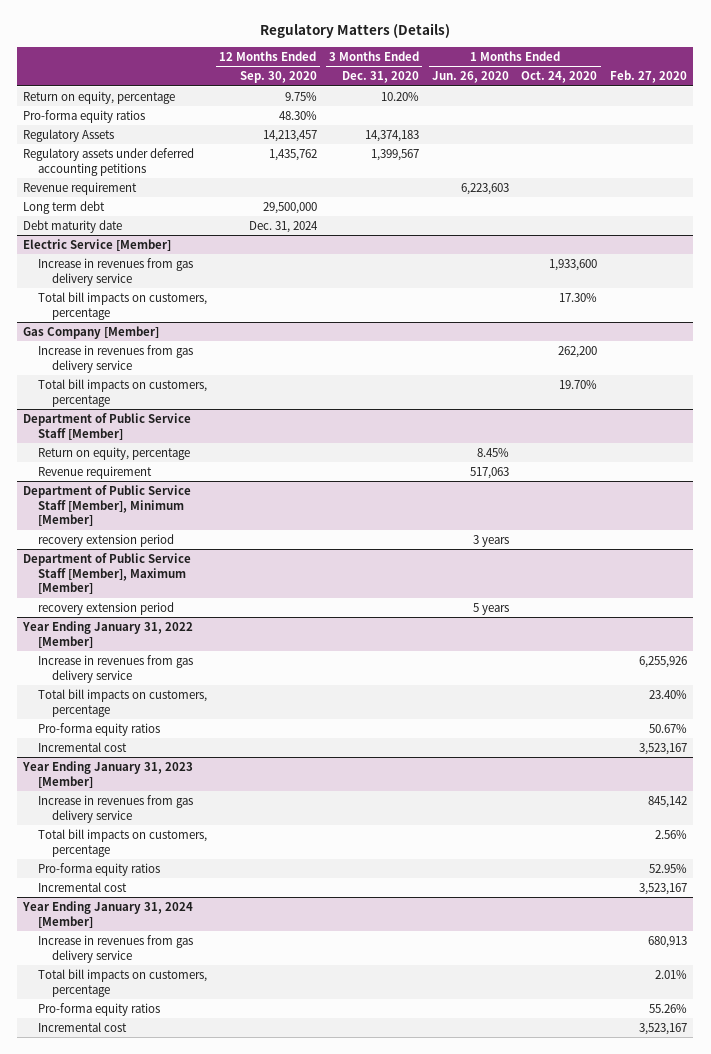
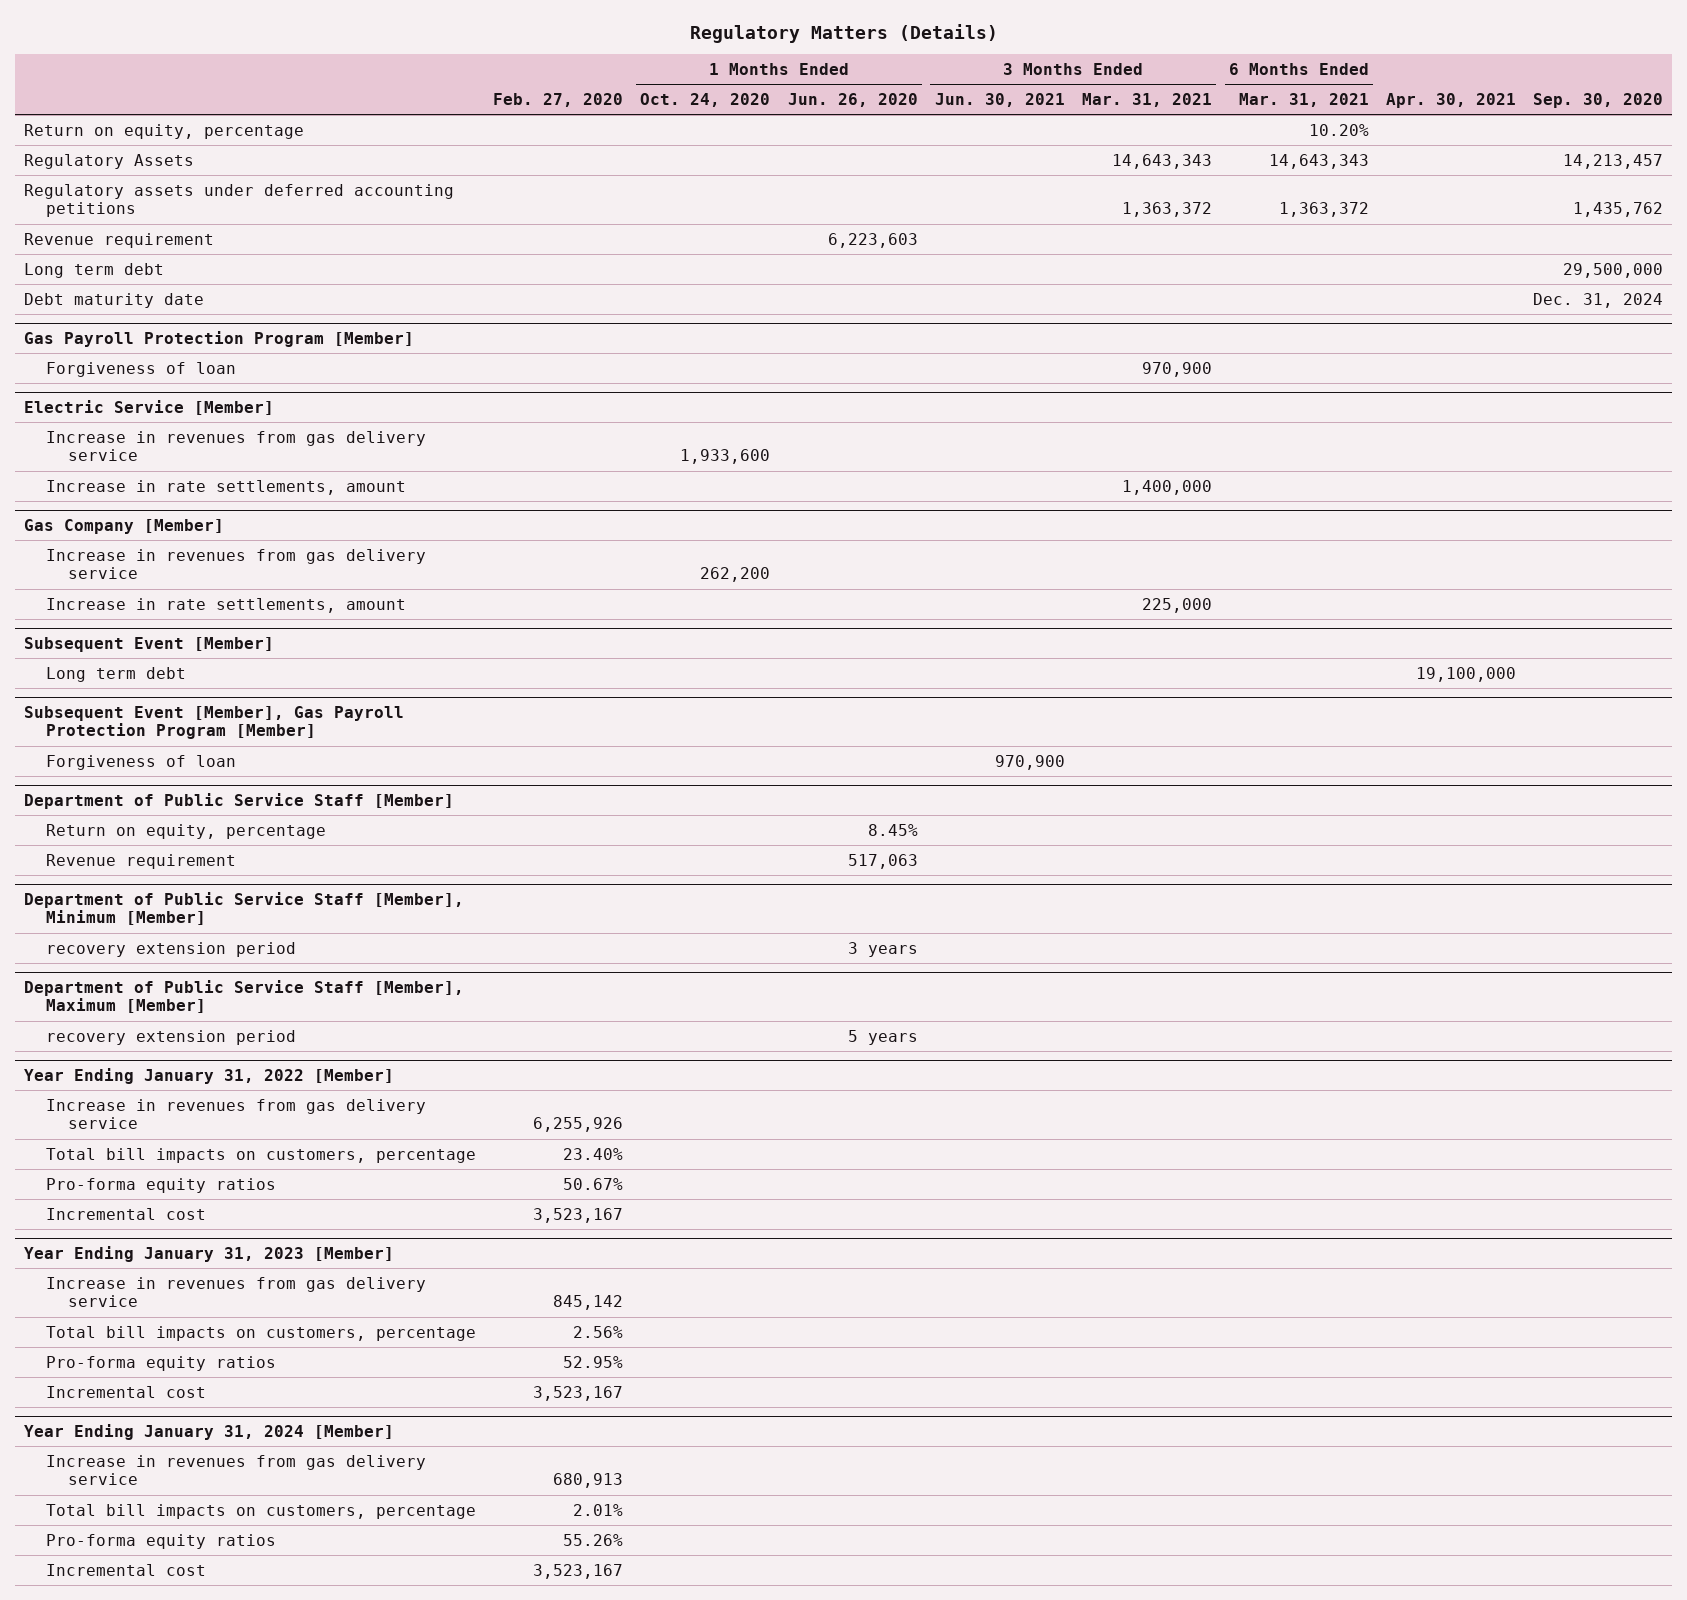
- | 12 Months Ended Sep. 30, 2020 | 3 Months Ended Dec. 31, 2020 | 1 Months Ended Jun. 26, 2020 | 1 Months Ended Oct. 24, 2020 | Feb. 27, 2020
+ | Feb. 27, 2020 | 1 Months Ended Oct. 24, 2020 | 1 Months Ended Jun. 26, 2020 | 3 Months Ended Jun. 30, 2021 | 3 Months Ended Mar. 31, 2021 | 6 Months Ended Mar. 31, 2021 | Apr. 30, 2021 | Sep. 30, 2020
- Pro-forma equity ratios | 48.30% | | | |
+ Gas Payroll Protection Program [Member]
+ Forgiveness of loan | | | | | 970,900 | | |
@ Electric Service [Member]
- Total bill impacts on customers, percentage | | | | 17.30% |
+ Increase in rate settlements, amount | | | | | 1,400,000 | | |
@ Gas Company [Member]
- Total bill impacts on customers, percentage | | | | 19.70% |
+ Increase in rate settlements, amount | | | | | 225,000 | | |
+ Subsequent Event [Member]
+ Long term debt | | | | | | | 19,100,000 |
+ Subsequent Event [Member], Gas Payroll Protection Program [Member]
+ Forgiveness of loan | | | | 970,900 | | | |

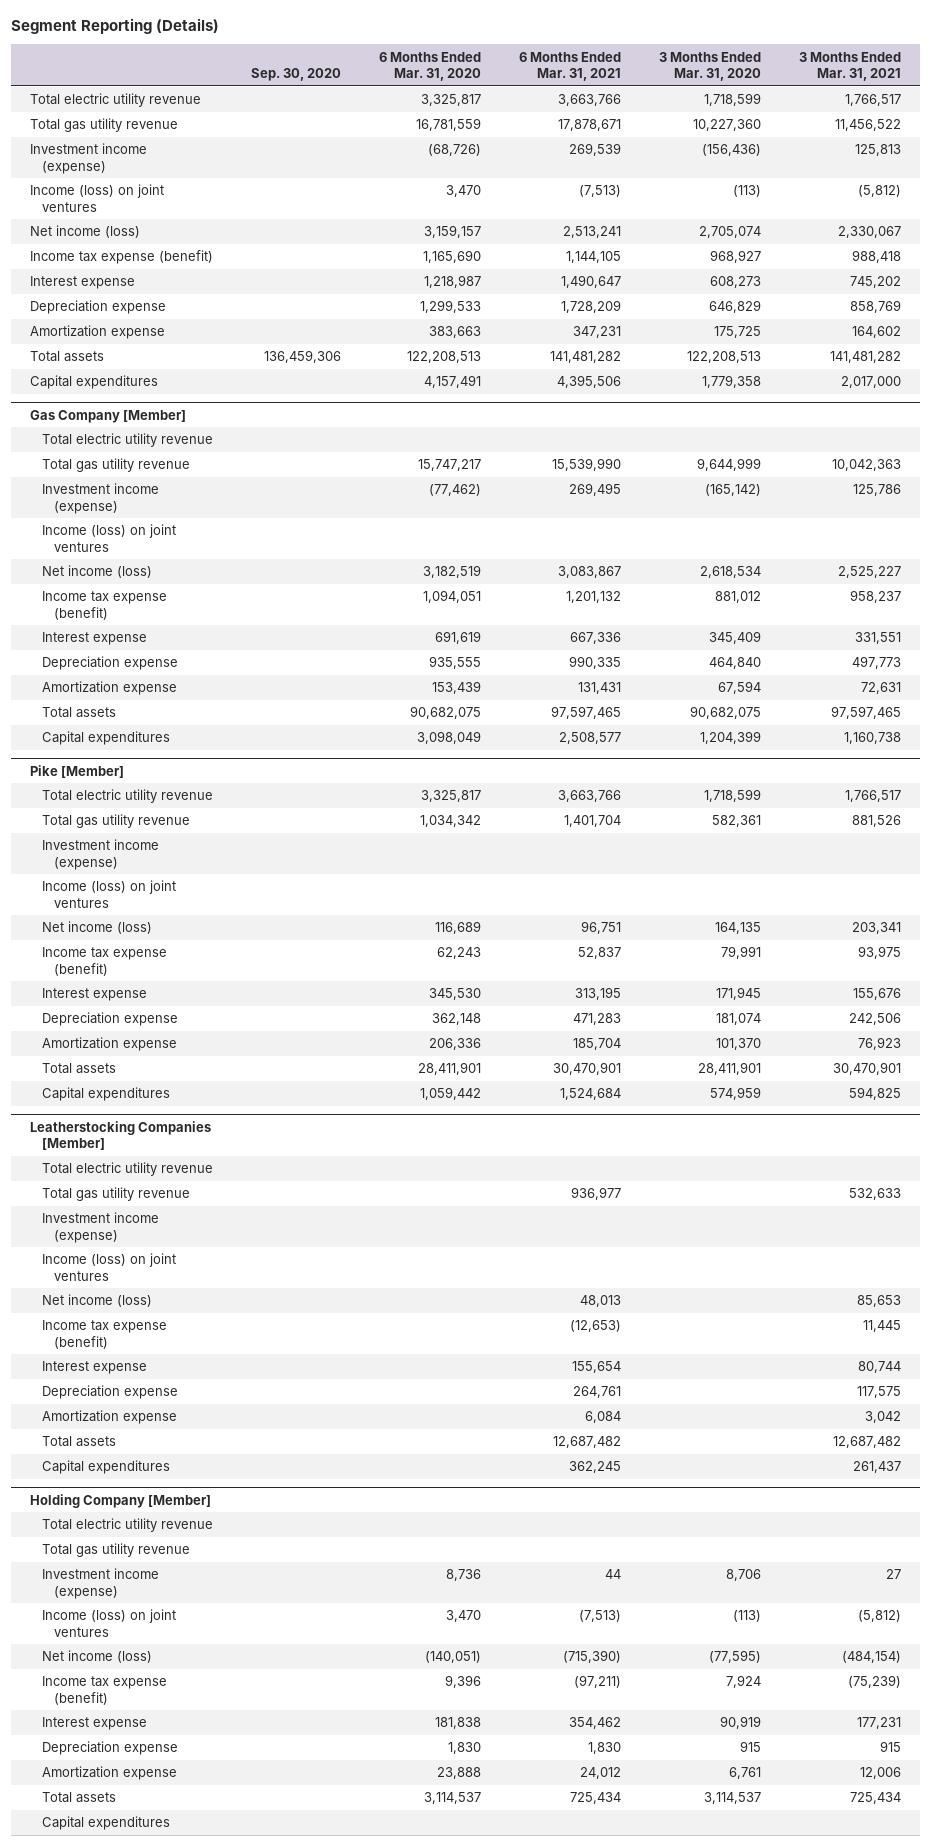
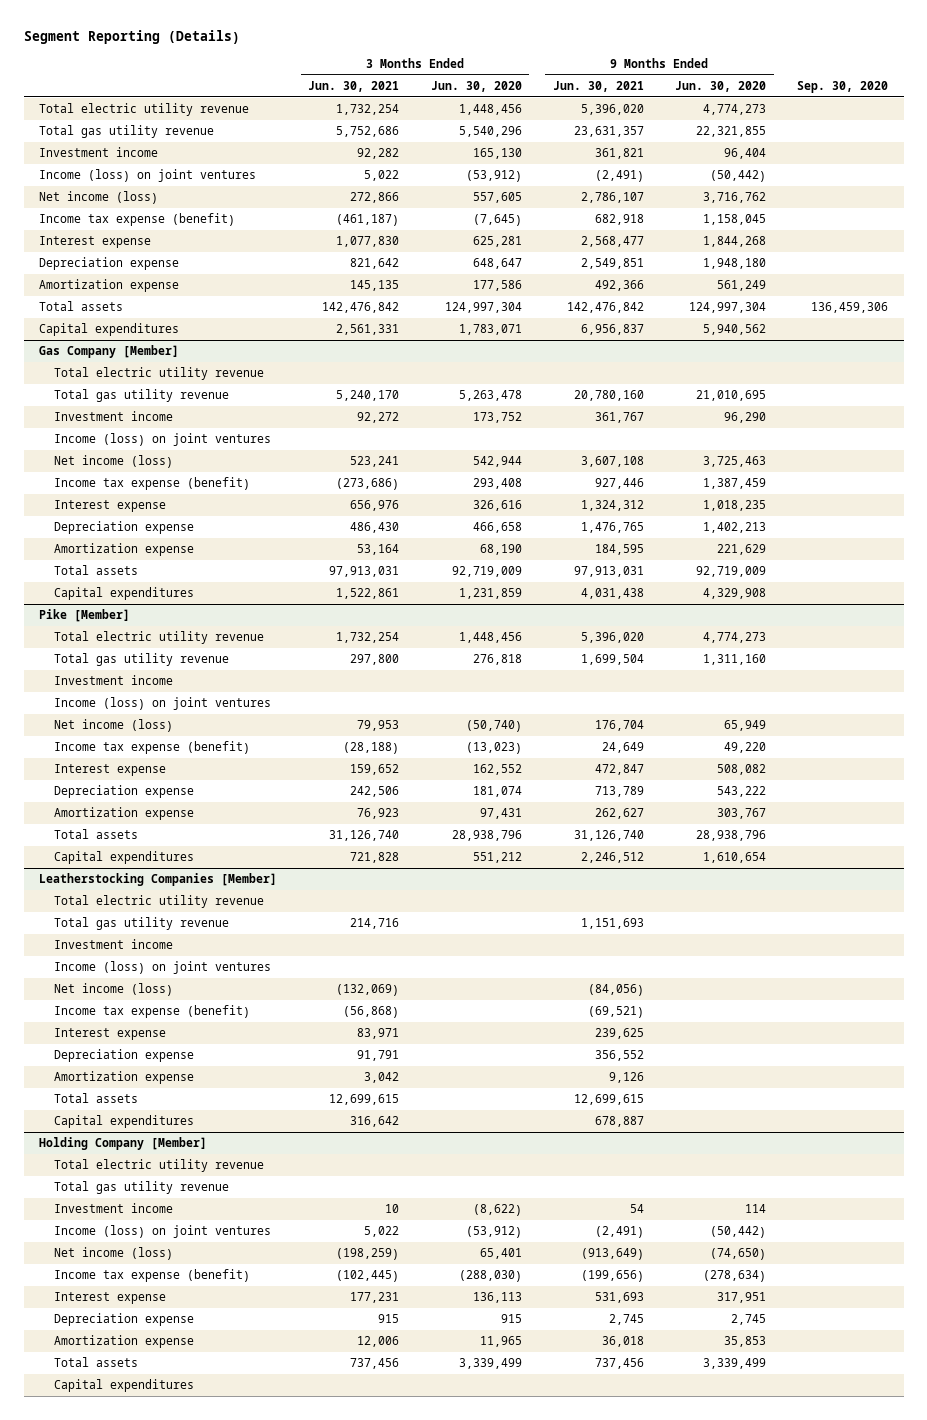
- | Sep. 30, 2020 | 6 Months Ended Mar. 31, 2020 | 6 Months Ended Mar. 31, 2021 | 3 Months Ended Mar. 31, 2020 | 3 Months Ended Mar. 31, 2021
+ | 3 Months Ended Jun. 30, 2021 | 3 Months Ended Jun. 30, 2020 | 9 Months Ended Jun. 30, 2021 | 9 Months Ended Jun. 30, 2020 | Sep. 30, 2020
- Investment income (expense) | | (68,726) | 269,539 | (156,436) | 125,813
+ Investment income | 92,282 | 165,130 | 361,821 | 96,404 |
@ Gas Company [Member]
- Investment income (expense) | | (77,462) | 269,495 | (165,142) | 125,786
+ Investment income | 92,272 | 173,752 | 361,767 | 96,290 |
@ Pike [Member]
- Investment income (expense)
+ Investment income
@ Leatherstocking Companies [Member]
- Investment income (expense)
+ Investment income
@ Holding Company [Member]
- Investment income (expense) | | 8,736 | 44 | 8,706 | 27
+ Investment income | 10 | (8,622) | 54 | 114 |

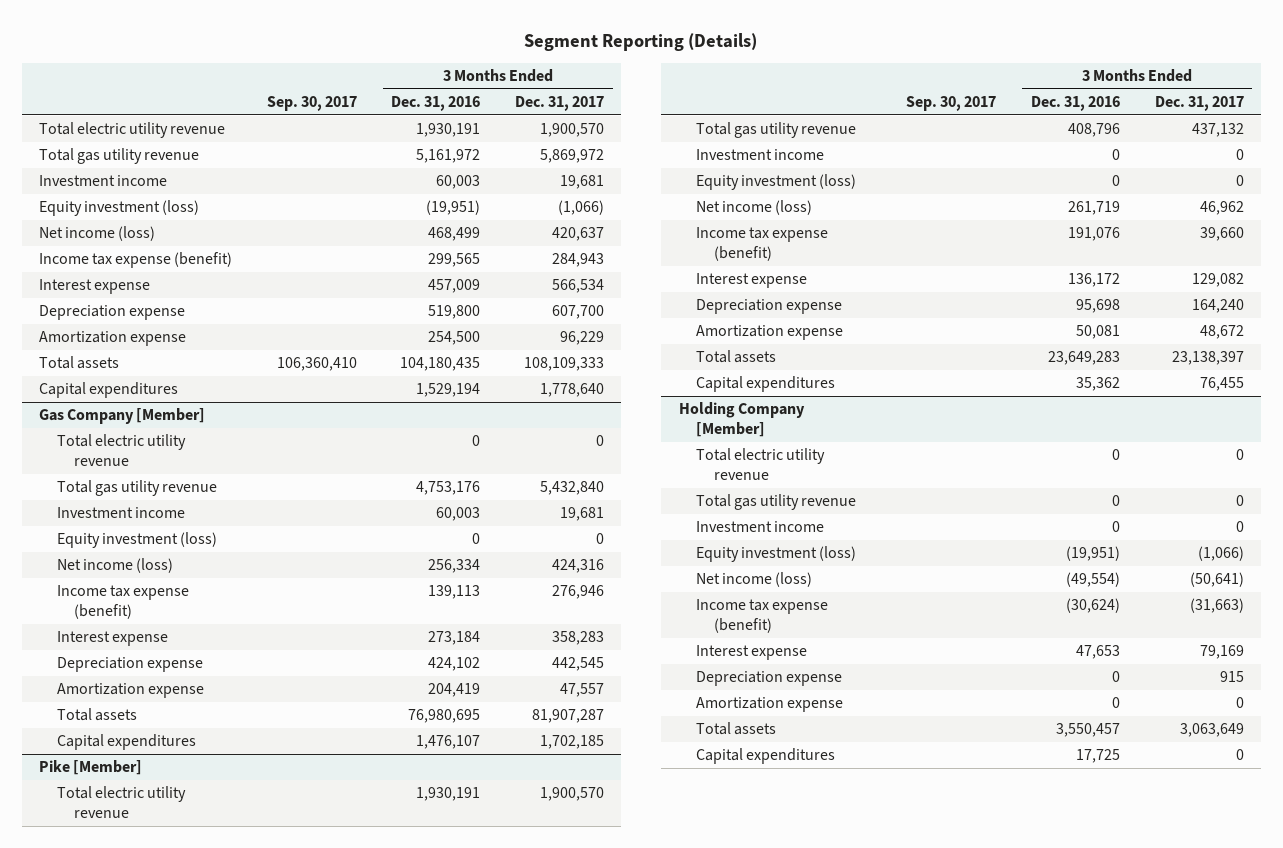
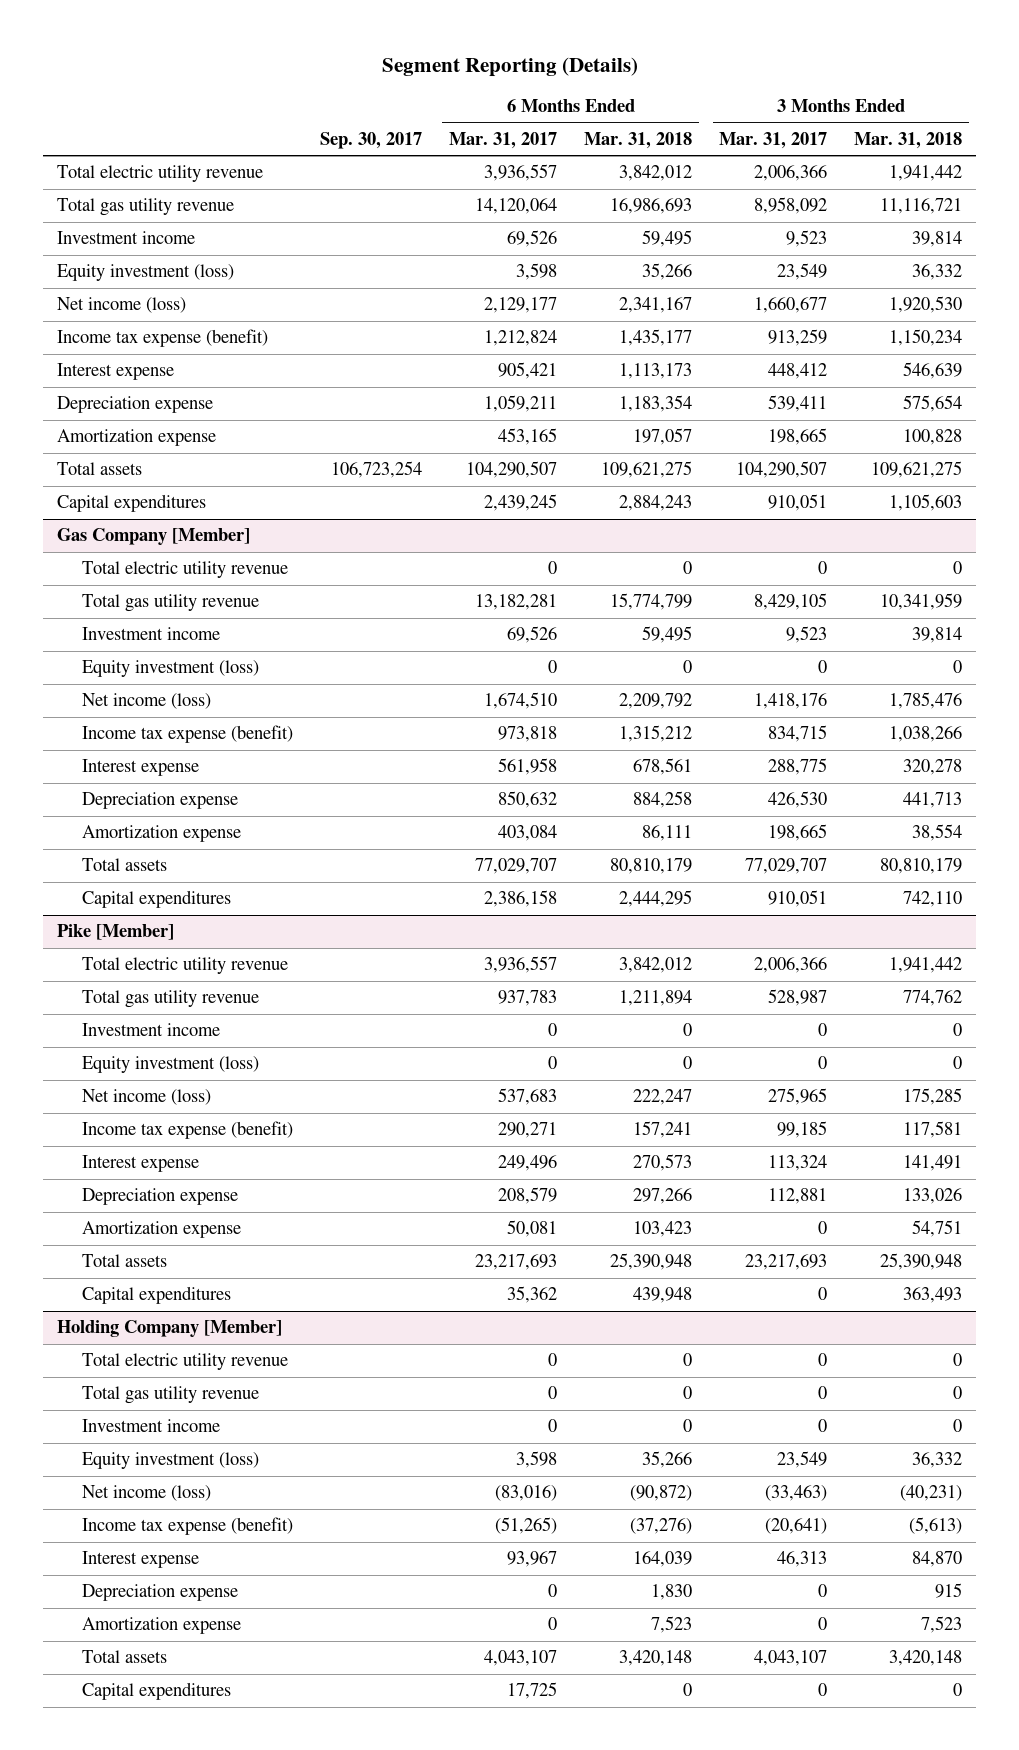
- | Sep. 30, 2017 | 3 Months Ended Dec. 31, 2016 | 3 Months Ended Dec. 31, 2017
+ | Sep. 30, 2017 | 6 Months Ended Mar. 31, 2017 | 6 Months Ended Mar. 31, 2018 | 3 Months Ended Mar. 31, 2017 | 3 Months Ended Mar. 31, 2018
- Total assets | 106,360,410 | 104,180,435 | 108,109,333
+ Total assets | 106,723,254 | 104,290,507 | 109,621,275 | 104,290,507 | 109,621,275

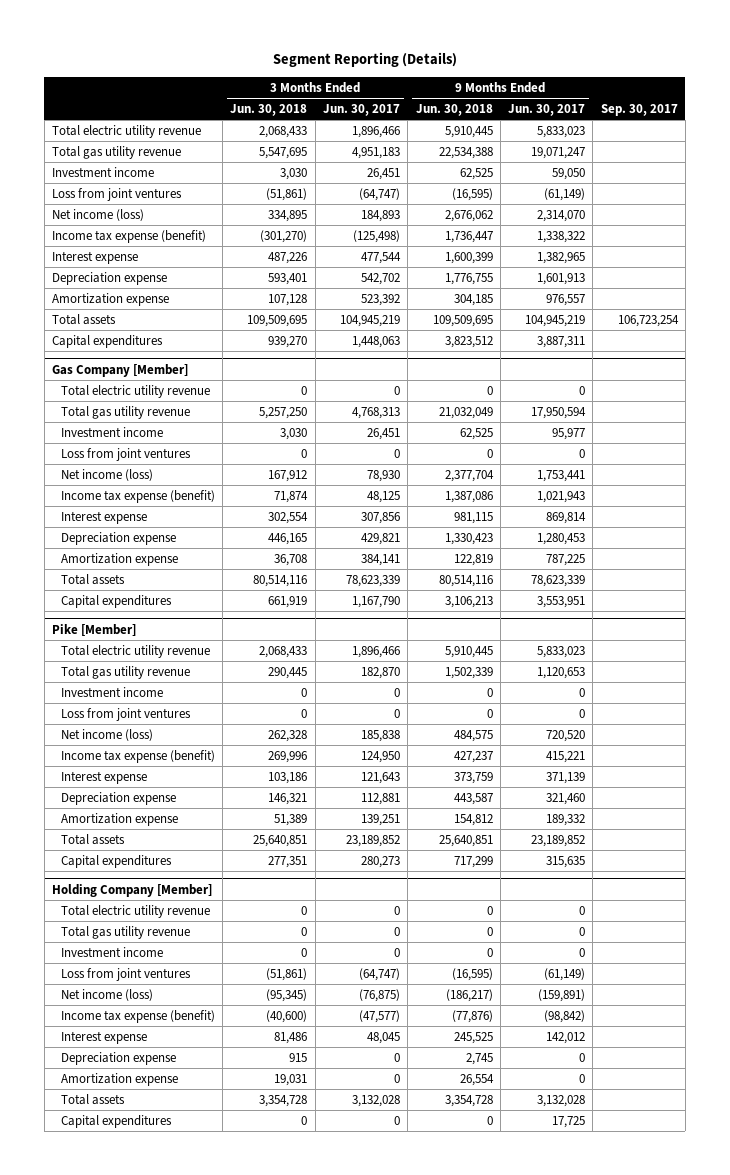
- | Sep. 30, 2017 | 6 Months Ended Mar. 31, 2017 | 6 Months Ended Mar. 31, 2018 | 3 Months Ended Mar. 31, 2017 | 3 Months Ended Mar. 31, 2018
+ | 3 Months Ended Jun. 30, 2018 | 3 Months Ended Jun. 30, 2017 | 9 Months Ended Jun. 30, 2018 | 9 Months Ended Jun. 30, 2017 | Sep. 30, 2017
- Equity investment (loss) | | 3,598 | 35,266 | 23,549 | 36,332
+ Loss from joint ventures | (51,861) | (64,747) | (16,595) | (61,149) |
@ Gas Company [Member]
- Equity investment (loss) | | 0 | 0 | 0 | 0
+ Loss from joint ventures | 0 | 0 | 0 | 0 |
@ Pike [Member]
- Equity investment (loss) | | 0 | 0 | 0 | 0
+ Loss from joint ventures | 0 | 0 | 0 | 0 |
@ Holding Company [Member]
- Equity investment (loss) | | 3,598 | 35,266 | 23,549 | 36,332
+ Loss from joint ventures | (51,861) | (64,747) | (16,595) | (61,149) |

